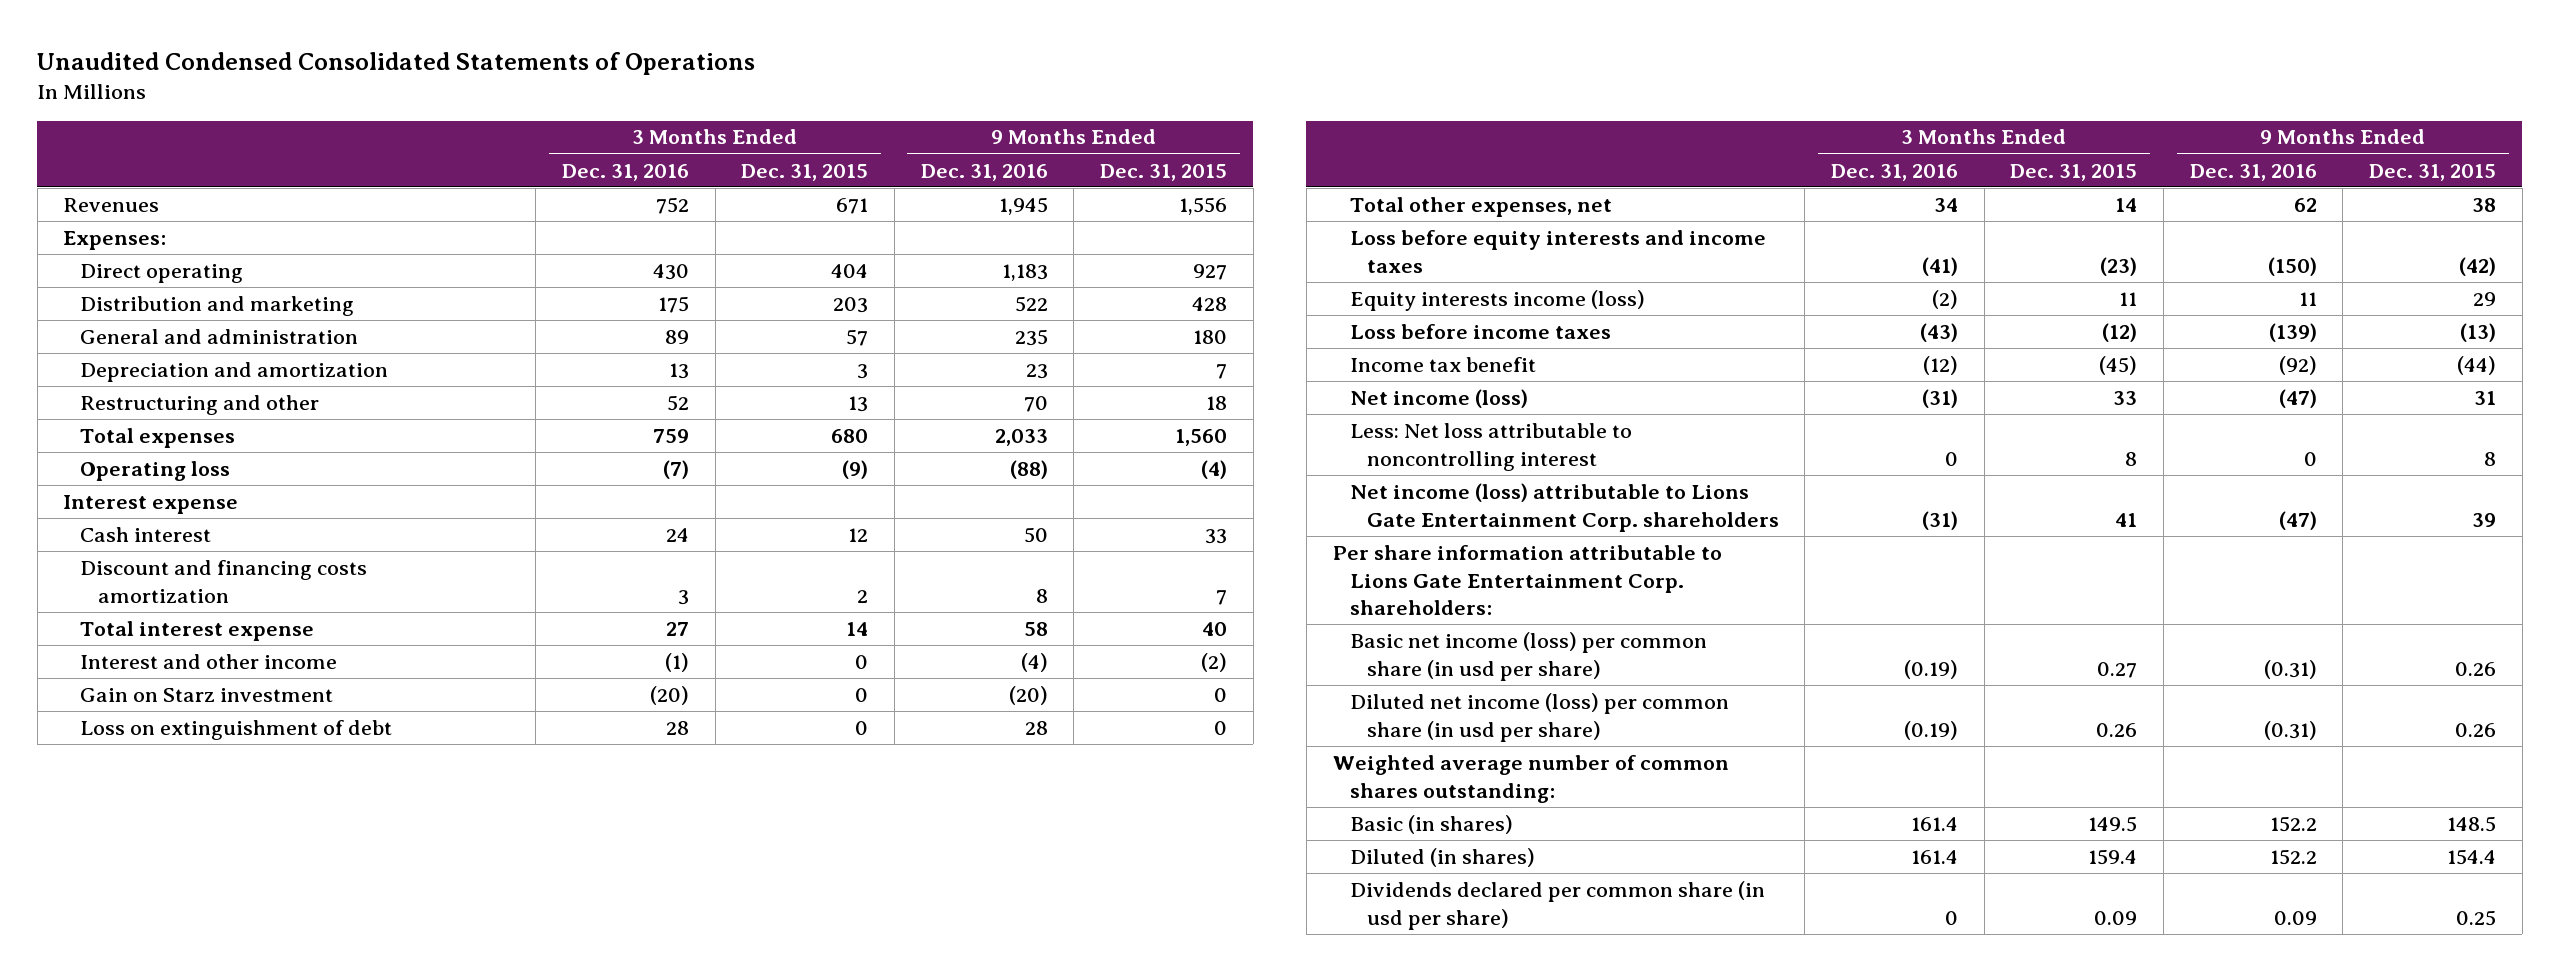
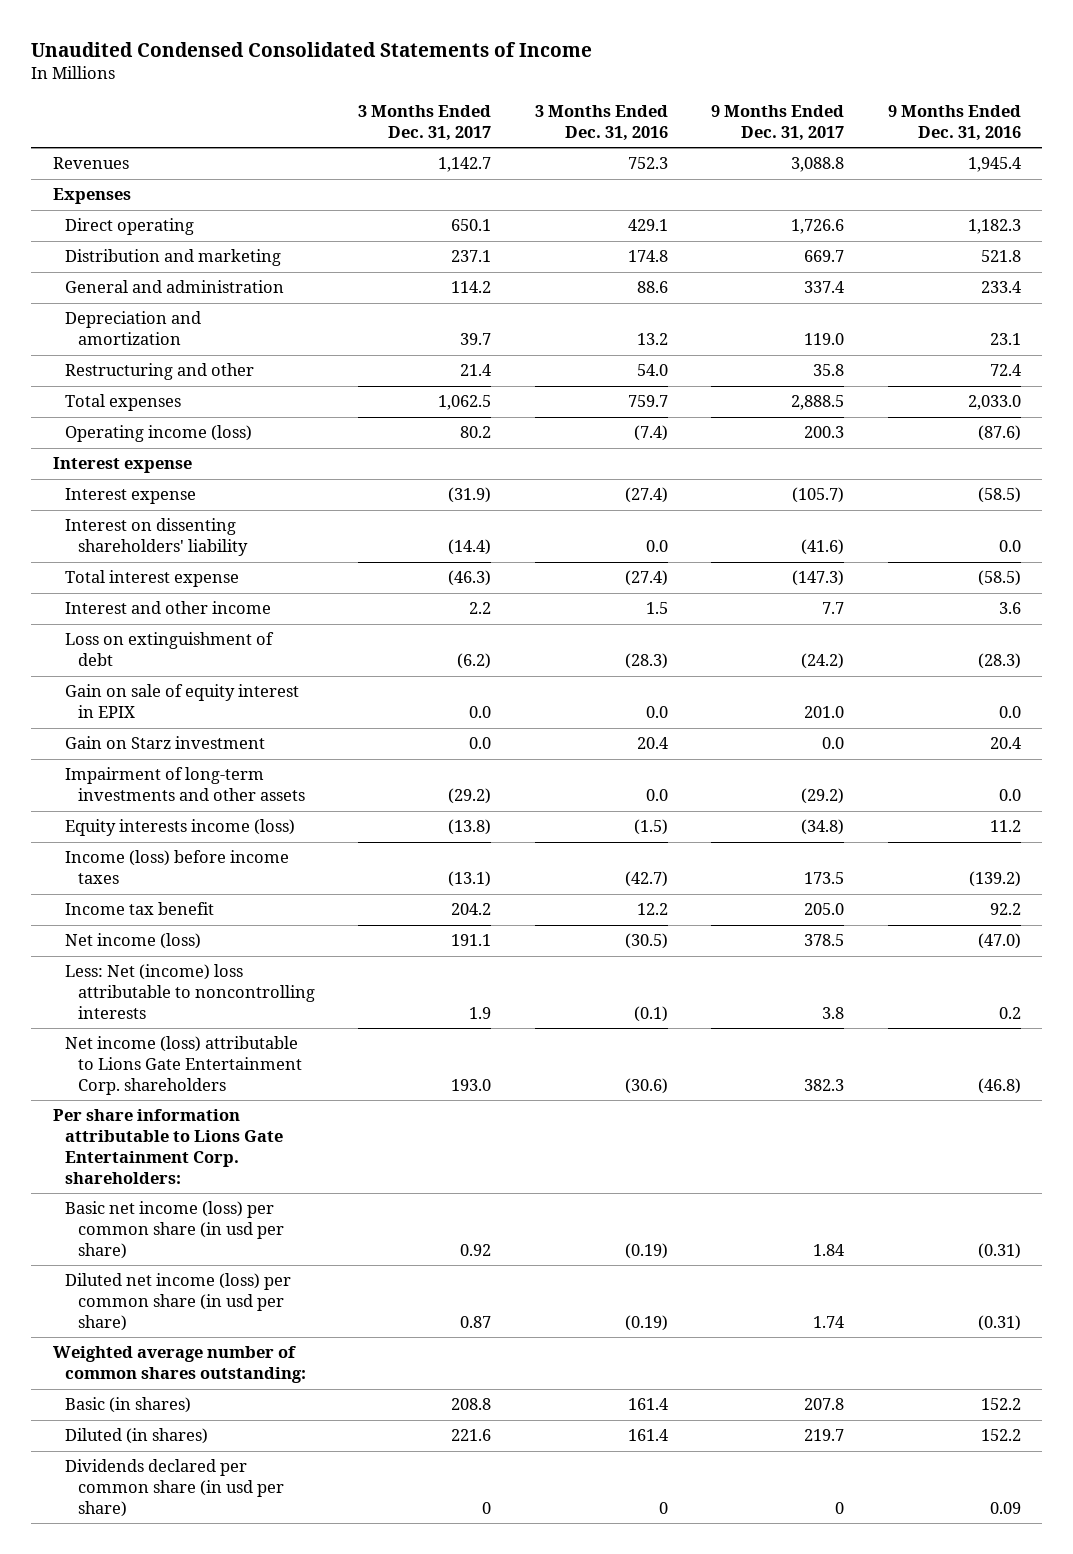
- Unaudited Condensed Consolidated Statements of Operations
+ Unaudited Condensed Consolidated Statements of Income
- | 3 Months Ended Dec. 31, 2016 | 3 Months Ended Dec. 31, 2015 | 9 Months Ended Dec. 31, 2016 | 9 Months Ended Dec. 31, 2015
+ | 3 Months Ended Dec. 31, 2017 | 3 Months Ended Dec. 31, 2016 | 9 Months Ended Dec. 31, 2017 | 9 Months Ended Dec. 31, 2016
- Revenues | 752 | 671 | 1,945 | 1,556
- Expenses:
- Direct operating | 430 | 404 | 1,183 | 927
- Distribution and marketing | 175 | 203 | 522 | 428
- General and administration | 89 | 57 | 235 | 180
- Depreciation and amortization | 13 | 3 | 23 | 7
- Restructuring and other | 52 | 13 | 70 | 18
- Total expenses | 759 | 680 | 2,033 | 1,560
- Operating loss | (7) | (9) | (88) | (4)
+ Revenues | 1,142.7 | 752.3 | 3,088.8 | 1,945.4
+ Expenses
+ Direct operating | 650.1 | 429.1 | 1,726.6 | 1,182.3
+ Distribution and marketing | 237.1 | 174.8 | 669.7 | 521.8
+ General and administration | 114.2 | 88.6 | 337.4 | 233.4
+ Depreciation and amortization | 39.7 | 13.2 | 119.0 | 23.1
+ Restructuring and other | 21.4 | 54.0 | 35.8 | 72.4
+ Total expenses | 1,062.5 | 759.7 | 2,888.5 | 2,033.0
+ Operating income (loss) | 80.2 | (7.4) | 200.3 | (87.6)
- Cash interest | 24 | 12 | 50 | 33
- Discount and financing costs amortization | 3 | 2 | 8 | 7
- Total interest expense | 27 | 14 | 58 | 40
- Interest and other income | (1) | 0 | (4) | (2)
- Gain on Starz investment | (20) | 0 | (20) | 0
- Loss on extinguishment of debt | 28 | 0 | 28 | 0
- Total other expenses, net | 34 | 14 | 62 | 38
- Loss before equity interests and income taxes | (41) | (23) | (150) | (42)
- Equity interests income (loss) | (2) | 11 | 11 | 29
- Loss before income taxes | (43) | (12) | (139) | (13)
- Income tax benefit | (12) | (45) | (92) | (44)
- Net income (loss) | (31) | 33 | (47) | 31
- Less: Net loss attributable to noncontrolling interest | 0 | 8 | 0 | 8
- Net income (loss) attributable to Lions Gate Entertainment Corp. shareholders | (31) | 41 | (47) | 39
+ Interest expense | (31.9) | (27.4) | (105.7) | (58.5)
+ Interest on dissenting shareholders' liability | (14.4) | 0.0 | (41.6) | 0.0
+ Total interest expense | (46.3) | (27.4) | (147.3) | (58.5)
+ Interest and other income | 2.2 | 1.5 | 7.7 | 3.6
+ Loss on extinguishment of debt | (6.2) | (28.3) | (24.2) | (28.3)
+ Gain on sale of equity interest in EPIX | 0.0 | 0.0 | 201.0 | 0.0
+ Gain on Starz investment | 0.0 | 20.4 | 0.0 | 20.4
+ Impairment of long-term investments and other assets | (29.2) | 0.0 | (29.2) | 0.0
+ Equity interests income (loss) | (13.8) | (1.5) | (34.8) | 11.2
+ Income (loss) before income taxes | (13.1) | (42.7) | 173.5 | (139.2)
+ Income tax benefit | 204.2 | 12.2 | 205.0 | 92.2
+ Net income (loss) | 191.1 | (30.5) | 378.5 | (47.0)
+ Less: Net (income) loss attributable to noncontrolling interests | 1.9 | (0.1) | 3.8 | 0.2
+ Net income (loss) attributable to Lions Gate Entertainment Corp. shareholders | 193.0 | (30.6) | 382.3 | (46.8)

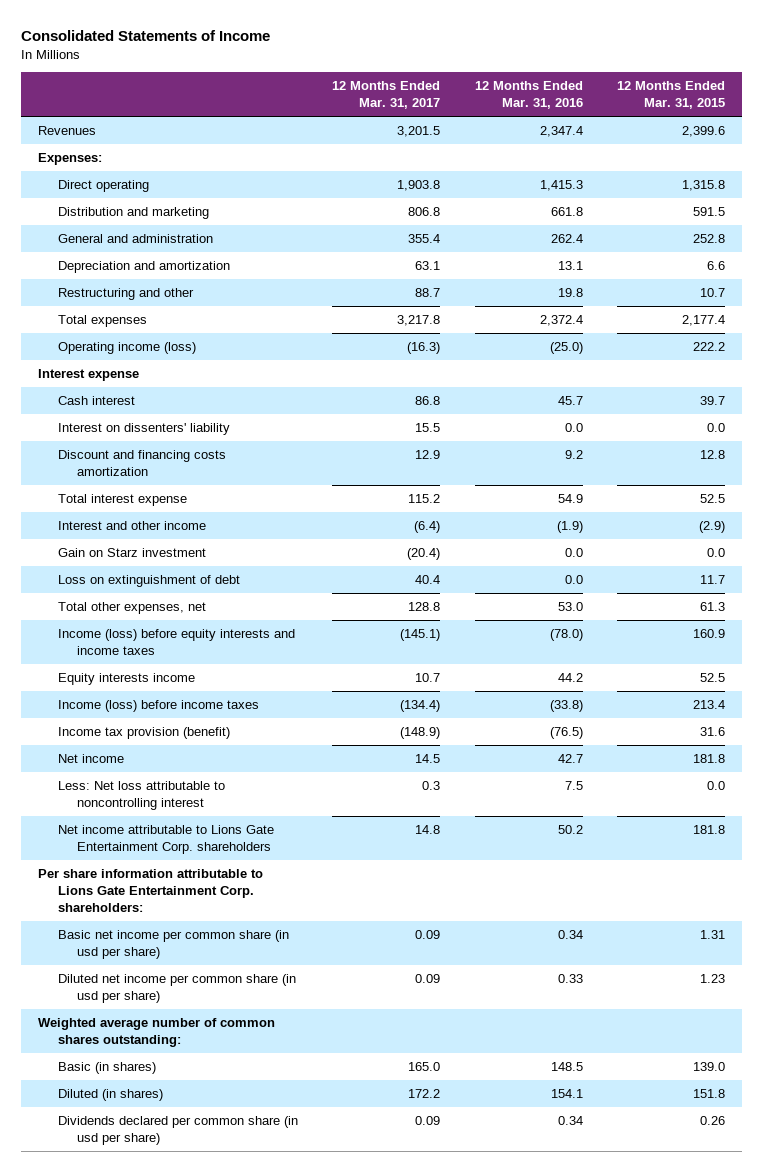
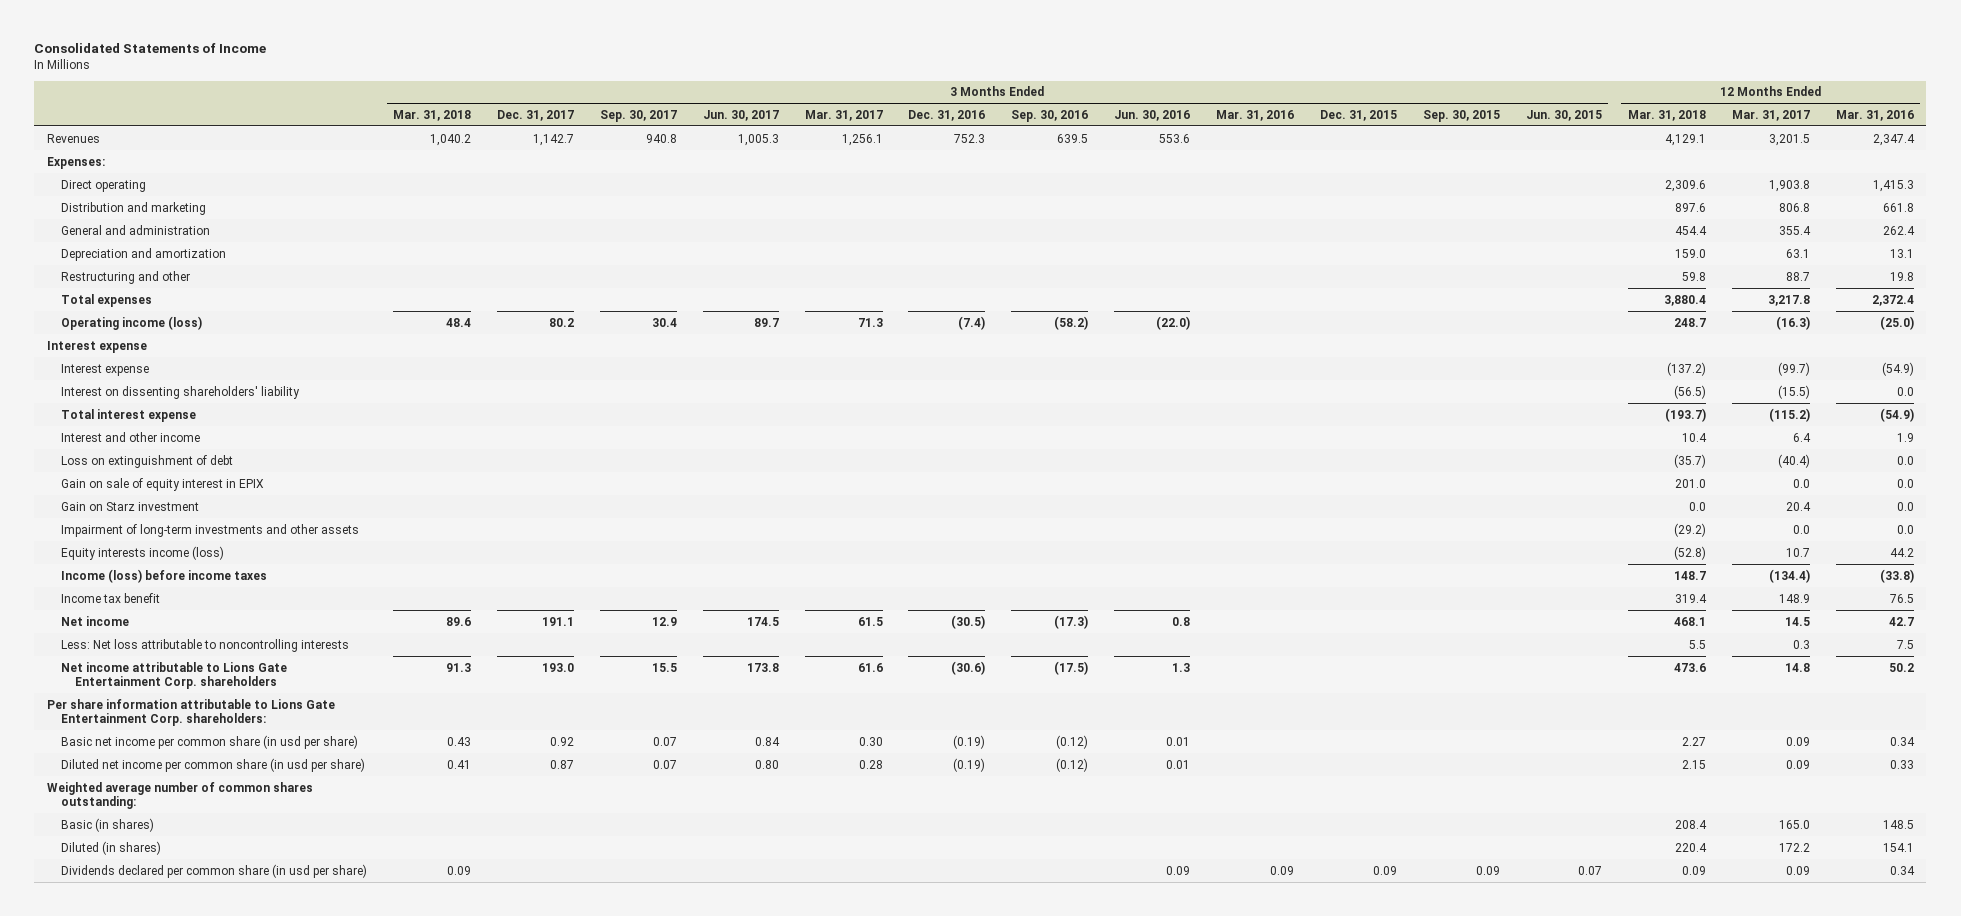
- | 12 Months Ended Mar. 31, 2017 | 12 Months Ended Mar. 31, 2016 | 12 Months Ended Mar. 31, 2015
+ | 3 Months Ended Mar. 31, 2018 | 3 Months Ended Dec. 31, 2017 | 3 Months Ended Sep. 30, 2017 | 3 Months Ended Jun. 30, 2017 | 3 Months Ended Mar. 31, 2017 | 3 Months Ended Dec. 31, 2016 | 3 Months Ended Sep. 30, 2016 | 3 Months Ended Jun. 30, 2016 | 3 Months Ended Mar. 31, 2016 | 3 Months Ended Dec. 31, 2015 | 3 Months Ended Sep. 30, 2015 | 3 Months Ended Jun. 30, 2015 | 12 Months Ended Mar. 31, 2018 | 12 Months Ended Mar. 31, 2017 | 12 Months Ended Mar. 31, 2016
- Cash interest | 86.8 | 45.7 | 39.7
- Interest on dissenters' liability | 15.5 | 0.0 | 0.0
- Discount and financing costs amortization | 12.9 | 9.2 | 12.8
- Total interest expense | 115.2 | 54.9 | 52.5
- Interest and other income | (6.4) | (1.9) | (2.9)
- Gain on Starz investment | (20.4) | 0.0 | 0.0
- Loss on extinguishment of debt | 40.4 | 0.0 | 11.7
- Total other expenses, net | 128.8 | 53.0 | 61.3
- Income (loss) before equity interests and income taxes | (145.1) | (78.0) | 160.9
- Equity interests income | 10.7 | 44.2 | 52.5
+ Interest expense | | | | | | | | | | | | | (137.2) | (99.7) | (54.9)
+ Interest on dissenting shareholders' liability | | | | | | | | | | | | | (56.5) | (15.5) | 0.0
+ Total interest expense | | | | | | | | | | | | | (193.7) | (115.2) | (54.9)
+ Interest and other income | | | | | | | | | | | | | 10.4 | 6.4 | 1.9
+ Loss on extinguishment of debt | | | | | | | | | | | | | (35.7) | (40.4) | 0.0
+ Gain on sale of equity interest in EPIX | | | | | | | | | | | | | 201.0 | 0.0 | 0.0
+ Gain on Starz investment | | | | | | | | | | | | | 0.0 | 20.4 | 0.0
+ Impairment of long-term investments and other assets | | | | | | | | | | | | | (29.2) | 0.0 | 0.0
+ Equity interests income (loss) | | | | | | | | | | | | | (52.8) | 10.7 | 44.2
- Income tax provision (benefit) | (148.9) | (76.5) | 31.6
+ Income tax benefit | | | | | | | | | | | | | 319.4 | 148.9 | 76.5
- Less: Net loss attributable to noncontrolling interest | 0.3 | 7.5 | 0.0
+ Less: Net loss attributable to noncontrolling interests | | | | | | | | | | | | | 5.5 | 0.3 | 7.5

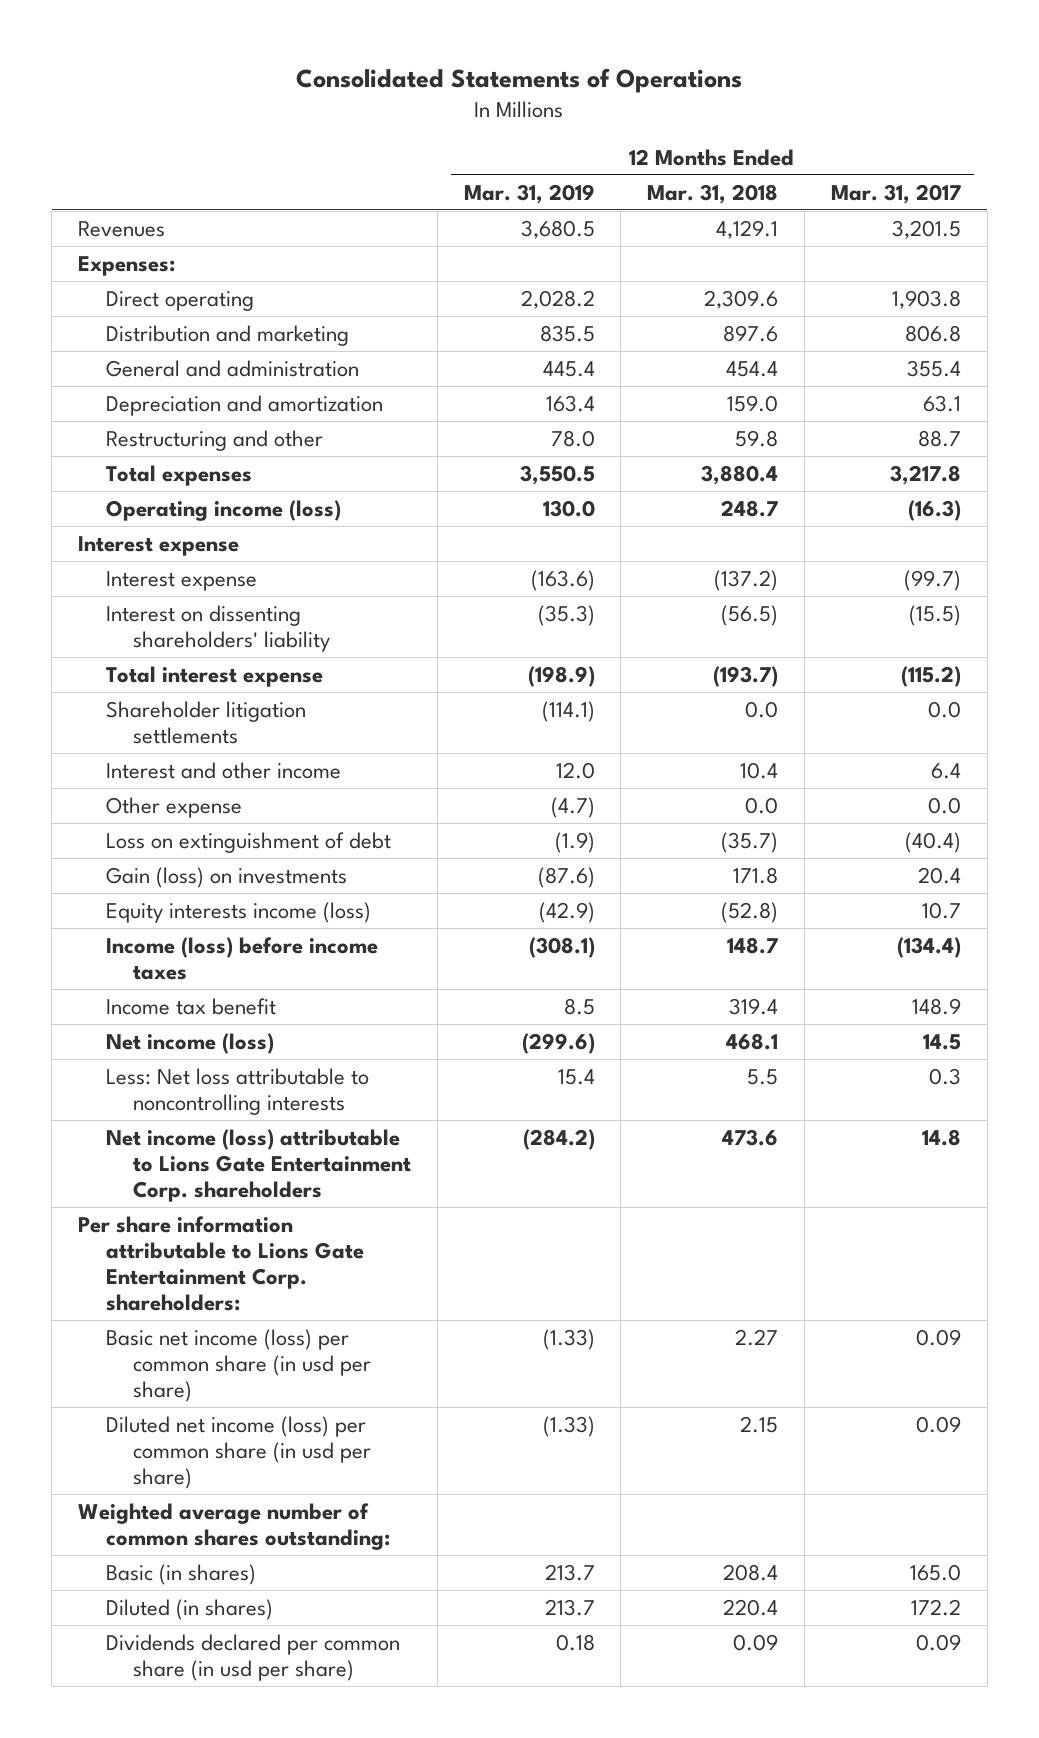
- Consolidated Statements of Income
+ Consolidated Statements of Operations
- | 3 Months Ended Mar. 31, 2018 | 3 Months Ended Dec. 31, 2017 | 3 Months Ended Sep. 30, 2017 | 3 Months Ended Jun. 30, 2017 | 3 Months Ended Mar. 31, 2017 | 3 Months Ended Dec. 31, 2016 | 3 Months Ended Sep. 30, 2016 | 3 Months Ended Jun. 30, 2016 | 3 Months Ended Mar. 31, 2016 | 3 Months Ended Dec. 31, 2015 | 3 Months Ended Sep. 30, 2015 | 3 Months Ended Jun. 30, 2015 | 12 Months Ended Mar. 31, 2018 | 12 Months Ended Mar. 31, 2017 | 12 Months Ended Mar. 31, 2016
+ | 12 Months Ended Mar. 31, 2019 | 12 Months Ended Mar. 31, 2018 | 12 Months Ended Mar. 31, 2017
+ Shareholder litigation settlements | (114.1) | 0.0 | 0.0
+ Other expense | (4.7) | 0.0 | 0.0
- Gain on sale of equity interest in EPIX | | | | | | | | | | | | | 201.0 | 0.0 | 0.0
- Gain on Starz investment | | | | | | | | | | | | | 0.0 | 20.4 | 0.0
- Impairment of long-term investments and other assets | | | | | | | | | | | | | (29.2) | 0.0 | 0.0
+ Gain (loss) on investments | (87.6) | 171.8 | 20.4
- Net income | 89.6 | 191.1 | 12.9 | 174.5 | 61.5 | (30.5) | (17.3) | 0.8 | | | | | 468.1 | 14.5 | 42.7
+ Net income (loss) | (299.6) | 468.1 | 14.5
- Net income attributable to Lions Gate Entertainment Corp. shareholders | 91.3 | 193.0 | 15.5 | 173.8 | 61.6 | (30.6) | (17.5) | 1.3 | | | | | 473.6 | 14.8 | 50.2
+ Net income (loss) attributable to Lions Gate Entertainment Corp. shareholders | (284.2) | 473.6 | 14.8
- Basic net income per common share (in usd per share) | 0.43 | 0.92 | 0.07 | 0.84 | 0.30 | (0.19) | (0.12) | 0.01 | | | | | 2.27 | 0.09 | 0.34
- Diluted net income per common share (in usd per share) | 0.41 | 0.87 | 0.07 | 0.80 | 0.28 | (0.19) | (0.12) | 0.01 | | | | | 2.15 | 0.09 | 0.33
+ Basic net income (loss) per common share (in usd per share) | (1.33) | 2.27 | 0.09
+ Diluted net income (loss) per common share (in usd per share) | (1.33) | 2.15 | 0.09

